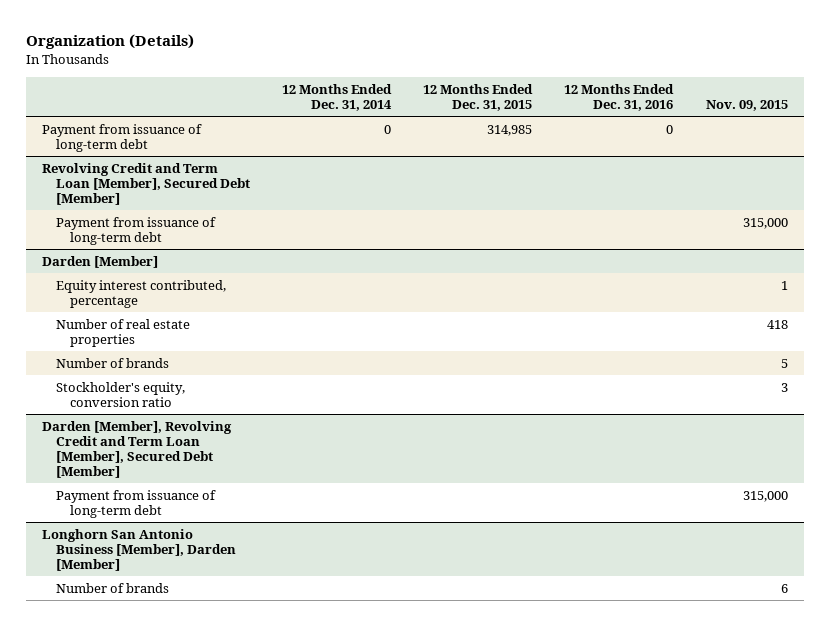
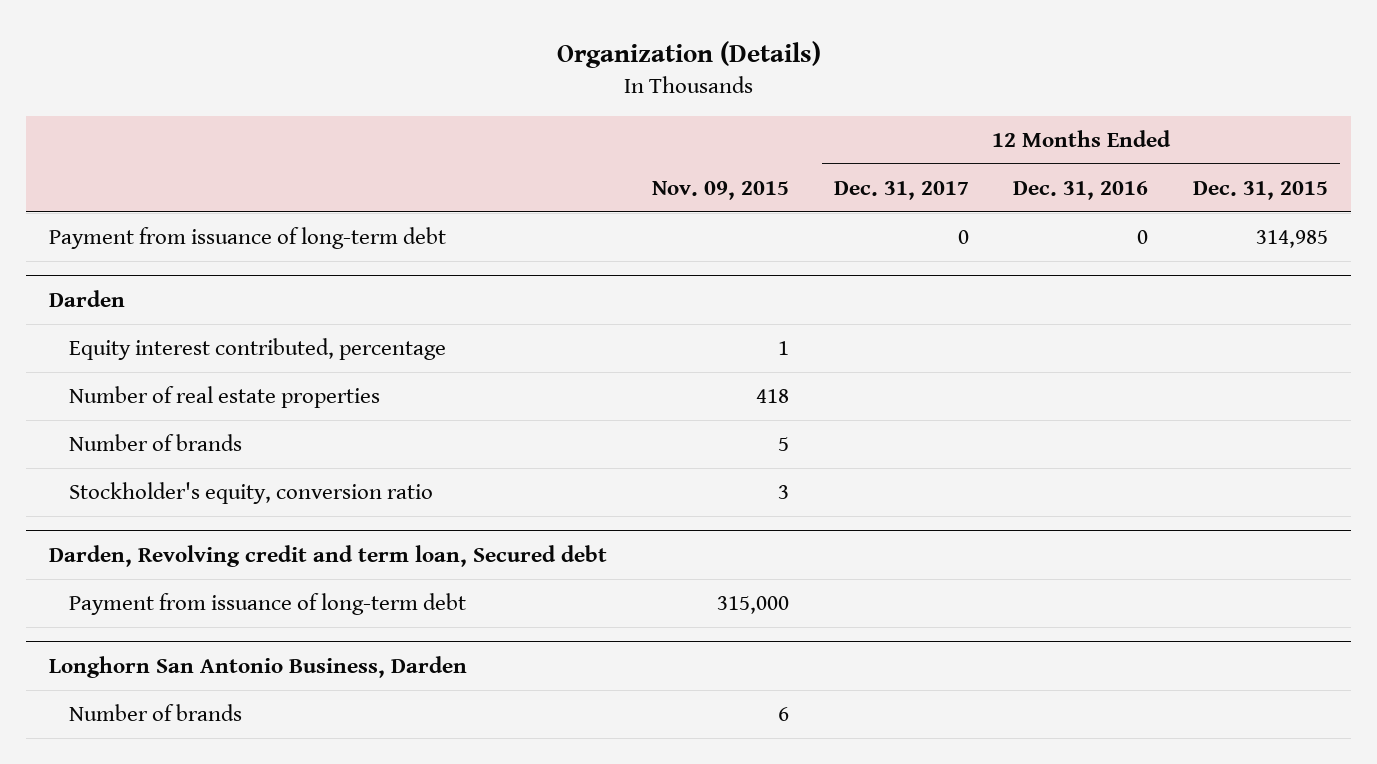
- | 12 Months Ended Dec. 31, 2014 | 12 Months Ended Dec. 31, 2015 | 12 Months Ended Dec. 31, 2016 | Nov. 09, 2015
+ | Nov. 09, 2015 | 12 Months Ended Dec. 31, 2017 | 12 Months Ended Dec. 31, 2016 | 12 Months Ended Dec. 31, 2015
- Revolving Credit and Term Loan [Member], Secured Debt [Member]
- Payment from issuance of long-term debt | | | | 315,000
- Darden [Member]
+ Darden
- Darden [Member], Revolving Credit and Term Loan [Member], Secured Debt [Member]
+ Darden, Revolving credit and term loan, Secured debt
- Longhorn San Antonio Business [Member], Darden [Member]
+ Longhorn San Antonio Business, Darden

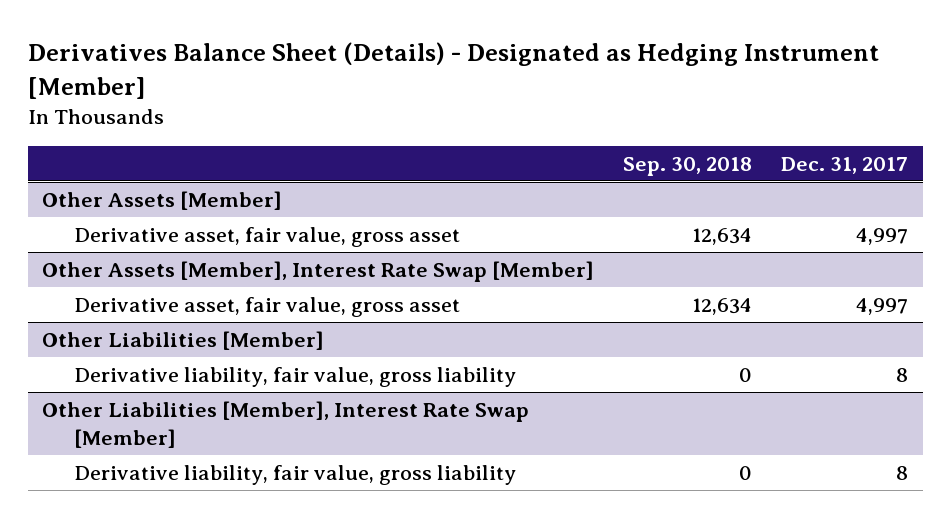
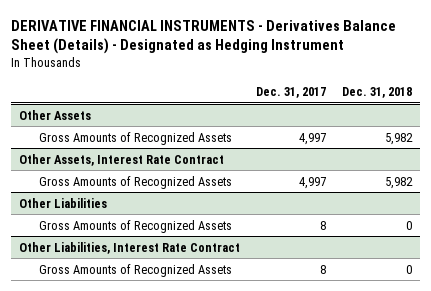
- Derivatives Balance Sheet (Details) - Designated as Hedging Instrument [Member]
+ DERIVATIVE FINANCIAL INSTRUMENTS - Derivatives Balance Sheet (Details) - Designated as Hedging Instrument
- | Sep. 30, 2018 | Dec. 31, 2017
+ | Dec. 31, 2017 | Dec. 31, 2018
- Other Assets [Member]
- Derivative asset, fair value, gross asset | 12,634 | 4,997
- Other Assets [Member], Interest Rate Swap [Member]
- Derivative asset, fair value, gross asset | 12,634 | 4,997
- Other Liabilities [Member]
- Derivative liability, fair value, gross liability | 0 | 8
- Other Liabilities [Member], Interest Rate Swap [Member]
- Derivative liability, fair value, gross liability | 0 | 8
+ Other Assets
+ Gross Amounts of Recognized Assets | 4,997 | 5,982
+ Other Assets, Interest Rate Contract
+ Gross Amounts of Recognized Assets | 4,997 | 5,982
+ Other Liabilities
+ Gross Amounts of Recognized Assets | 8 | 0
+ Other Liabilities, Interest Rate Contract
+ Gross Amounts of Recognized Assets | 8 | 0

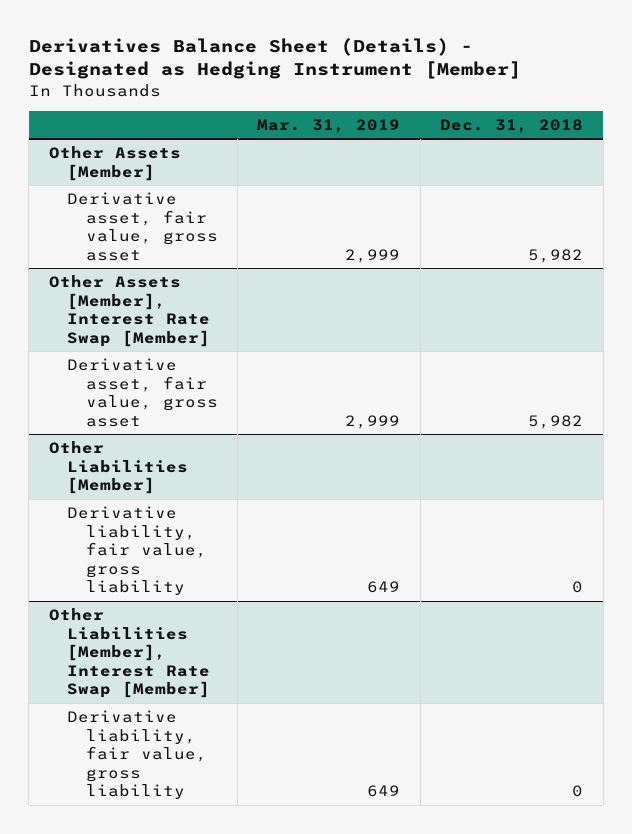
- DERIVATIVE FINANCIAL INSTRUMENTS - Derivatives Balance Sheet (Details) - Designated as Hedging Instrument
+ Derivatives Balance Sheet (Details) - Designated as Hedging Instrument [Member]
- | Dec. 31, 2017 | Dec. 31, 2018
+ | Mar. 31, 2019 | Dec. 31, 2018
- Other Assets
- Gross Amounts of Recognized Assets | 4,997 | 5,982
- Other Assets, Interest Rate Contract
- Gross Amounts of Recognized Assets | 4,997 | 5,982
- Other Liabilities
- Gross Amounts of Recognized Assets | 8 | 0
- Other Liabilities, Interest Rate Contract
- Gross Amounts of Recognized Assets | 8 | 0
+ Other Assets [Member]
+ Derivative asset, fair value, gross asset | 2,999 | 5,982
+ Other Assets [Member], Interest Rate Swap [Member]
+ Derivative asset, fair value, gross asset | 2,999 | 5,982
+ Other Liabilities [Member]
+ Derivative liability, fair value, gross liability | 649 | 0
+ Other Liabilities [Member], Interest Rate Swap [Member]
+ Derivative liability, fair value, gross liability | 649 | 0

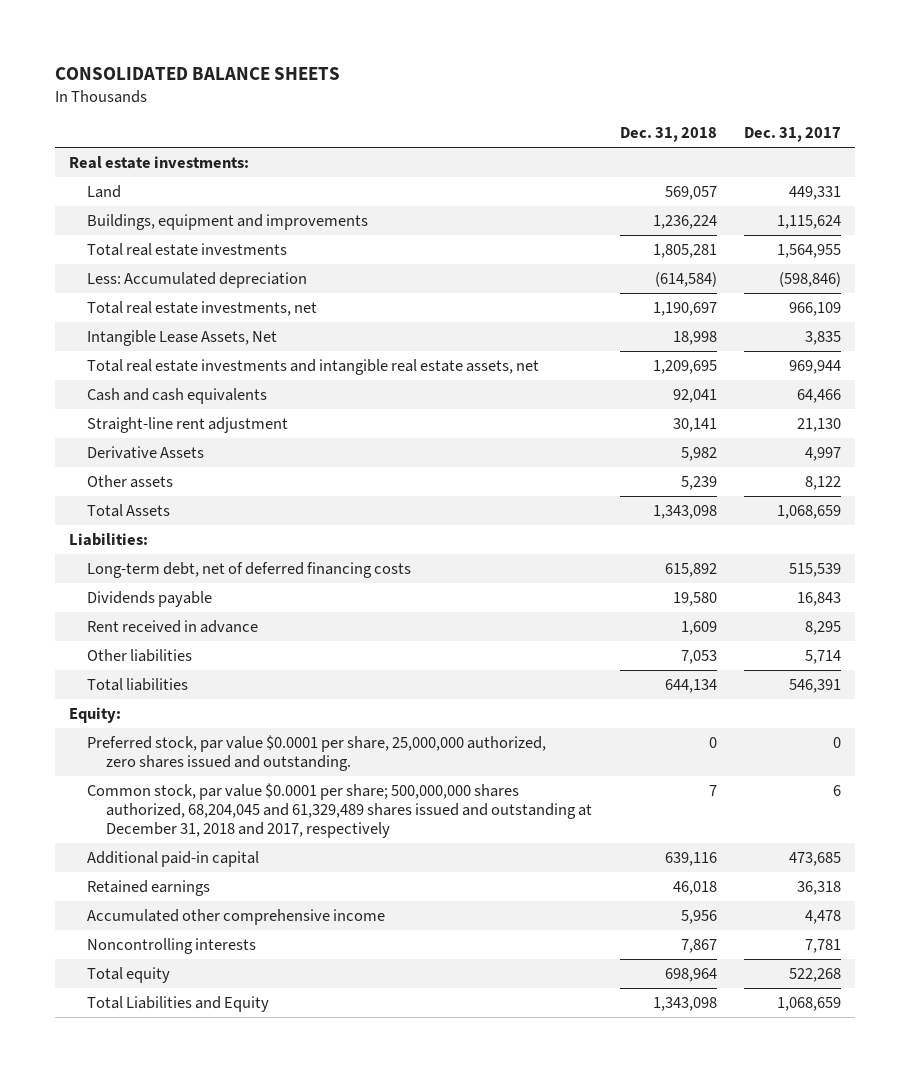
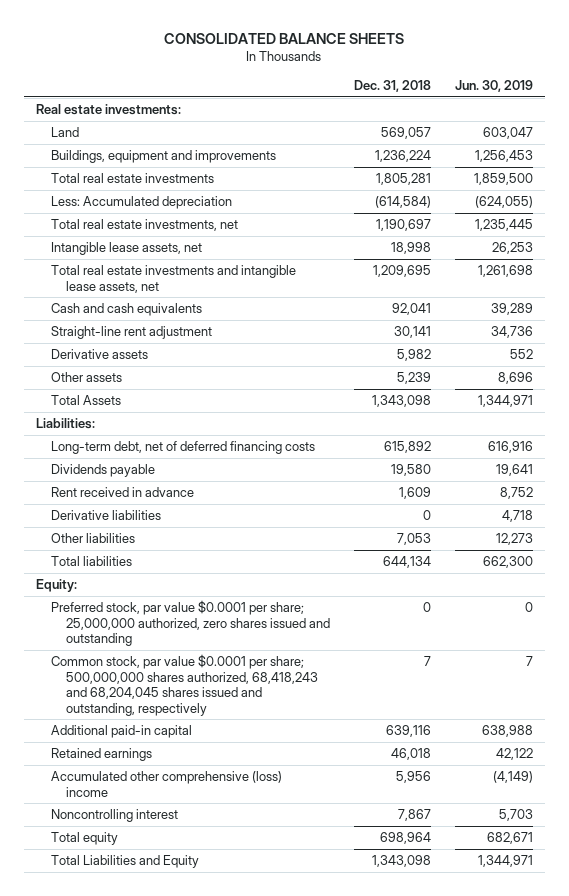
- | Dec. 31, 2018 | Dec. 31, 2017
+ | Dec. 31, 2018 | Jun. 30, 2019
- Intangible Lease Assets, Net | 18,998 | 3,835
- Total real estate investments and intangible real estate assets, net | 1,209,695 | 969,944
+ Intangible lease assets, net | 18,998 | 26,253
+ Total real estate investments and intangible lease assets, net | 1,209,695 | 1,261,698
- Derivative Assets | 5,982 | 4,997
+ Derivative assets | 5,982 | 552
+ Derivative liabilities | 0 | 4,718
- Preferred stock, par value $0.0001 per share, 25,000,000 authorized, zero shares issued and outstanding. | 0 | 0
- Common stock, par value $0.0001 per share; 500,000,000 shares authorized, 68,204,045 and 61,329,489 shares issued and outstanding at December 31, 2018 and 2017, respectively | 7 | 6
+ Preferred stock, par value $0.0001 per share; 25,000,000 authorized, zero shares issued and outstanding | 0 | 0
+ Common stock, par value $0.0001 per share; 500,000,000 shares authorized, 68,418,243 and 68,204,045 shares issued and outstanding, respectively | 7 | 7
- Accumulated other comprehensive income | 5,956 | 4,478
- Noncontrolling interests | 7,867 | 7,781
+ Accumulated other comprehensive (loss) income | 5,956 | (4,149)
+ Noncontrolling interest | 7,867 | 5,703

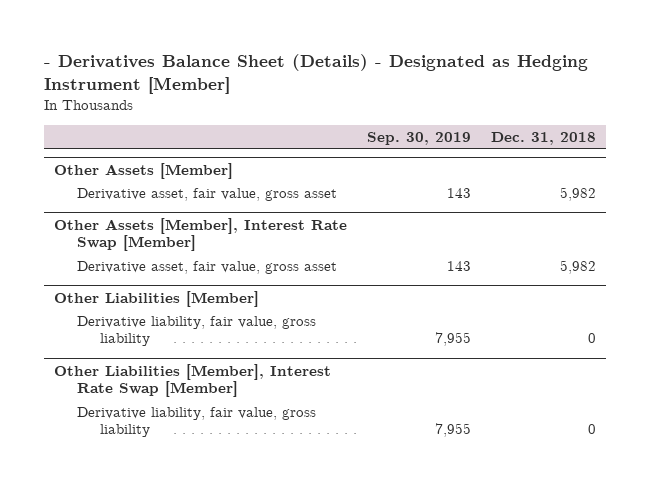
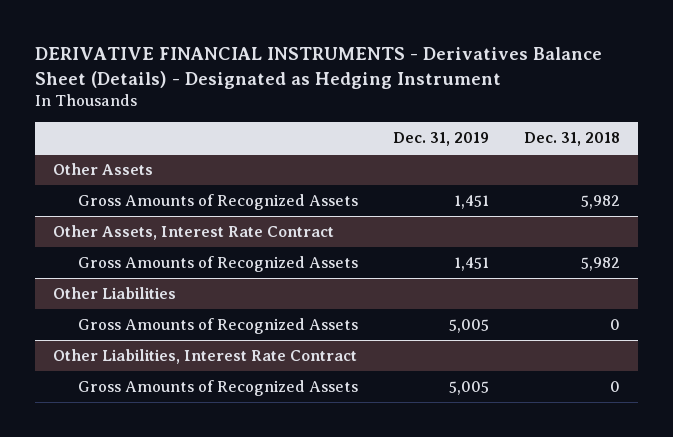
- - Derivatives Balance Sheet (Details) - Designated as Hedging Instrument [Member]
+ DERIVATIVE FINANCIAL INSTRUMENTS - Derivatives Balance Sheet (Details) - Designated as Hedging Instrument
- | Sep. 30, 2019 | Dec. 31, 2018
+ | Dec. 31, 2019 | Dec. 31, 2018
- Other Assets [Member]
- Derivative asset, fair value, gross asset | 143 | 5,982
- Other Assets [Member], Interest Rate Swap [Member]
- Derivative asset, fair value, gross asset | 143 | 5,982
- Other Liabilities [Member]
- Derivative liability, fair value, gross liability | 7,955 | 0
- Other Liabilities [Member], Interest Rate Swap [Member]
- Derivative liability, fair value, gross liability | 7,955 | 0
+ Other Assets
+ Gross Amounts of Recognized Assets | 1,451 | 5,982
+ Other Assets, Interest Rate Contract
+ Gross Amounts of Recognized Assets | 1,451 | 5,982
+ Other Liabilities
+ Gross Amounts of Recognized Assets | 5,005 | 0
+ Other Liabilities, Interest Rate Contract
+ Gross Amounts of Recognized Assets | 5,005 | 0

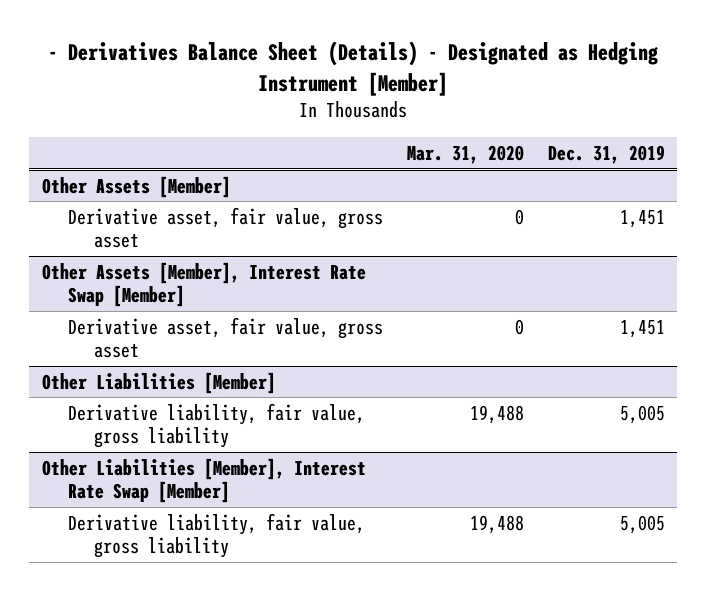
- DERIVATIVE FINANCIAL INSTRUMENTS - Derivatives Balance Sheet (Details) - Designated as Hedging Instrument
+ - Derivatives Balance Sheet (Details) - Designated as Hedging Instrument [Member]
- | Dec. 31, 2019 | Dec. 31, 2018
+ | Mar. 31, 2020 | Dec. 31, 2019
- Other Assets
- Gross Amounts of Recognized Assets | 1,451 | 5,982
- Other Assets, Interest Rate Contract
- Gross Amounts of Recognized Assets | 1,451 | 5,982
- Other Liabilities
- Gross Amounts of Recognized Assets | 5,005 | 0
- Other Liabilities, Interest Rate Contract
- Gross Amounts of Recognized Assets | 5,005 | 0
+ Other Assets [Member]
+ Derivative asset, fair value, gross asset | 0 | 1,451
+ Other Assets [Member], Interest Rate Swap [Member]
+ Derivative asset, fair value, gross asset | 0 | 1,451
+ Other Liabilities [Member]
+ Derivative liability, fair value, gross liability | 19,488 | 5,005
+ Other Liabilities [Member], Interest Rate Swap [Member]
+ Derivative liability, fair value, gross liability | 19,488 | 5,005

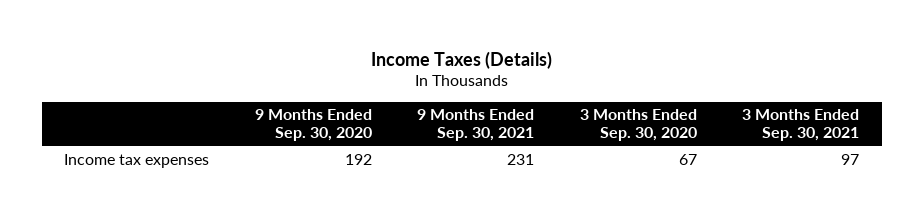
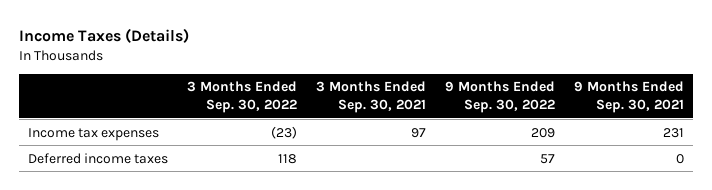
- | 9 Months Ended Sep. 30, 2020 | 9 Months Ended Sep. 30, 2021 | 3 Months Ended Sep. 30, 2020 | 3 Months Ended Sep. 30, 2021
+ | 3 Months Ended Sep. 30, 2022 | 3 Months Ended Sep. 30, 2021 | 9 Months Ended Sep. 30, 2022 | 9 Months Ended Sep. 30, 2021
+ Deferred income taxes | 118 | | 57 | 0

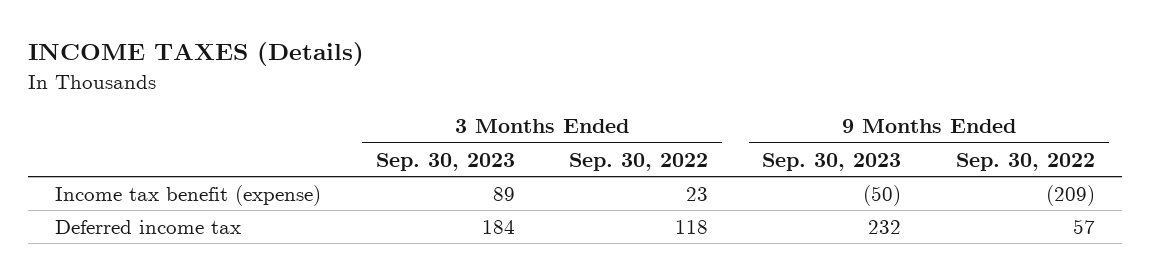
- Income Taxes (Details)
+ INCOME TAXES (Details)
- | 3 Months Ended Sep. 30, 2022 | 3 Months Ended Sep. 30, 2021 | 9 Months Ended Sep. 30, 2022 | 9 Months Ended Sep. 30, 2021
+ | 3 Months Ended Sep. 30, 2023 | 3 Months Ended Sep. 30, 2022 | 9 Months Ended Sep. 30, 2023 | 9 Months Ended Sep. 30, 2022
- Income tax expenses | (23) | 97 | 209 | 231
- Deferred income taxes | 118 | | 57 | 0
+ Income tax benefit (expense) | 89 | 23 | (50) | (209)
+ Deferred income tax | 184 | 118 | 232 | 57

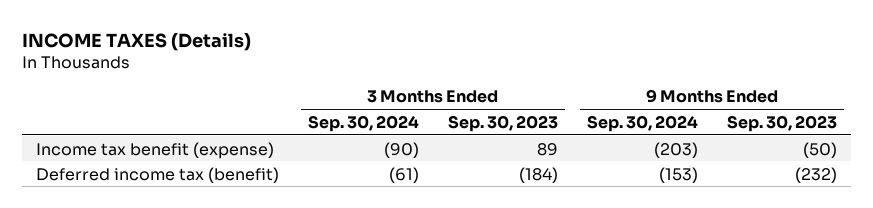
- | 3 Months Ended Sep. 30, 2023 | 3 Months Ended Sep. 30, 2022 | 9 Months Ended Sep. 30, 2023 | 9 Months Ended Sep. 30, 2022
+ | 3 Months Ended Sep. 30, 2024 | 3 Months Ended Sep. 30, 2023 | 9 Months Ended Sep. 30, 2024 | 9 Months Ended Sep. 30, 2023
- Deferred income tax | 184 | 118 | 232 | 57
+ Deferred income tax (benefit) | (61) | (184) | (153) | (232)

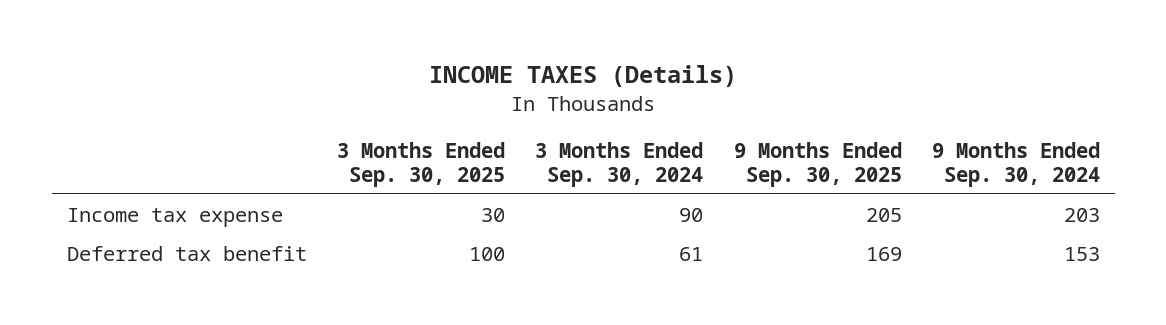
- | 3 Months Ended Sep. 30, 2024 | 3 Months Ended Sep. 30, 2023 | 9 Months Ended Sep. 30, 2024 | 9 Months Ended Sep. 30, 2023
+ | 3 Months Ended Sep. 30, 2025 | 3 Months Ended Sep. 30, 2024 | 9 Months Ended Sep. 30, 2025 | 9 Months Ended Sep. 30, 2024
- Income tax benefit (expense) | (90) | 89 | (203) | (50)
- Deferred income tax (benefit) | (61) | (184) | (153) | (232)
+ Income tax expense | 30 | 90 | 205 | 203
+ Deferred tax benefit | 100 | 61 | 169 | 153

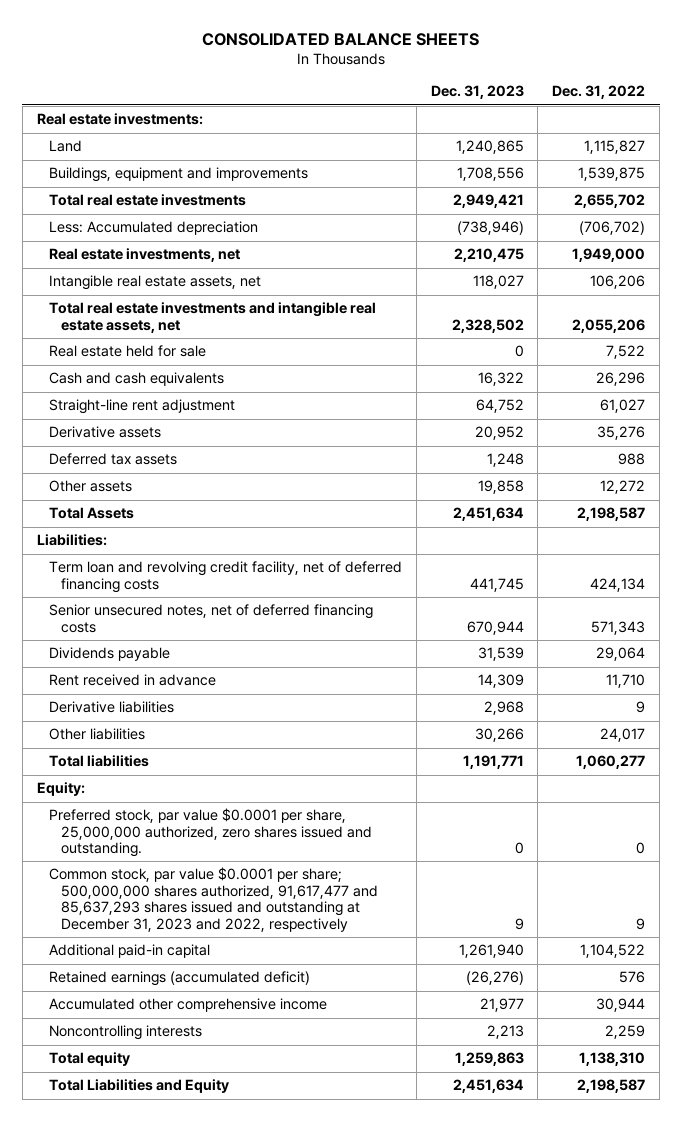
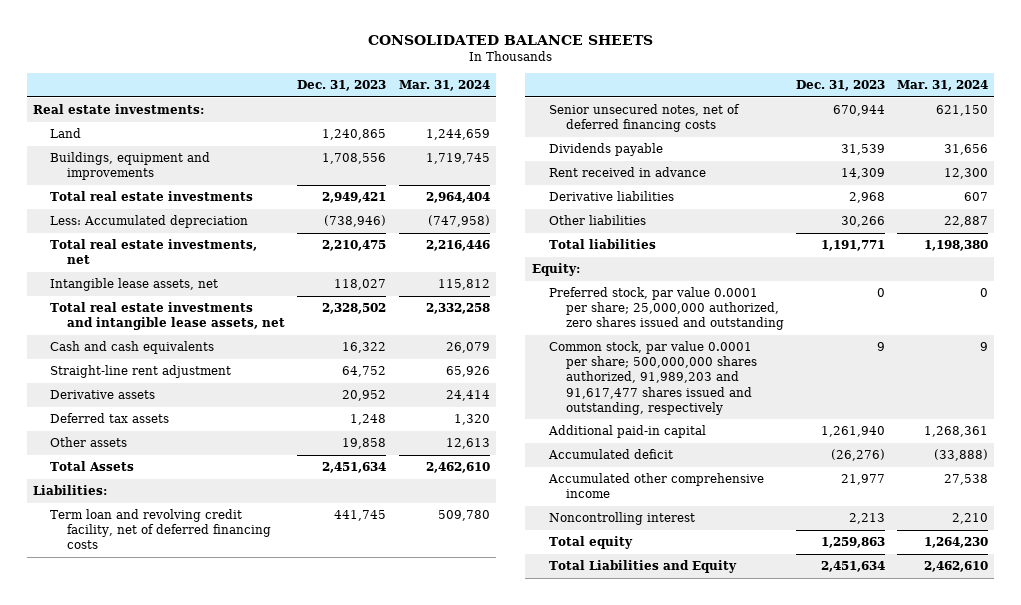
- | Dec. 31, 2023 | Dec. 31, 2022
+ | Dec. 31, 2023 | Mar. 31, 2024
- Real estate investments, net | 2,210,475 | 1,949,000
- Intangible real estate assets, net | 118,027 | 106,206
- Total real estate investments and intangible real estate assets, net | 2,328,502 | 2,055,206
- Real estate held for sale | 0 | 7,522
+ Total real estate investments, net | 2,210,475 | 2,216,446
+ Intangible lease assets, net | 118,027 | 115,812
+ Total real estate investments and intangible lease assets, net | 2,328,502 | 2,332,258
- Preferred stock, par value $0.0001 per share, 25,000,000 authorized, zero shares issued and outstanding. | 0 | 0
- Common stock, par value $0.0001 per share; 500,000,000 shares authorized, 91,617,477 and 85,637,293 shares issued and outstanding at December 31, 2023 and 2022, respectively | 9 | 9
+ Preferred stock, par value 0.0001 per share; 25,000,000 authorized, zero shares issued and outstanding | 0 | 0
+ Common stock, par value 0.0001 per share; 500,000,000 shares authorized, 91,989,203 and 91,617,477 shares issued and outstanding, respectively | 9 | 9
- Retained earnings (accumulated deficit) | (26,276) | 576
+ Accumulated deficit | (26,276) | (33,888)
- Noncontrolling interests | 2,213 | 2,259
+ Noncontrolling interest | 2,213 | 2,210

